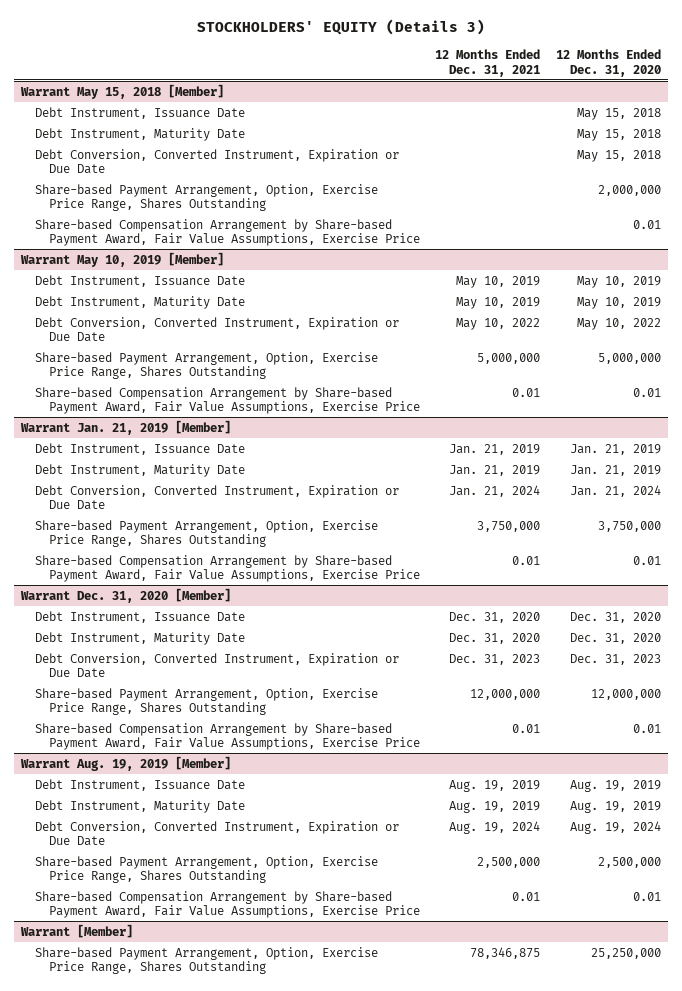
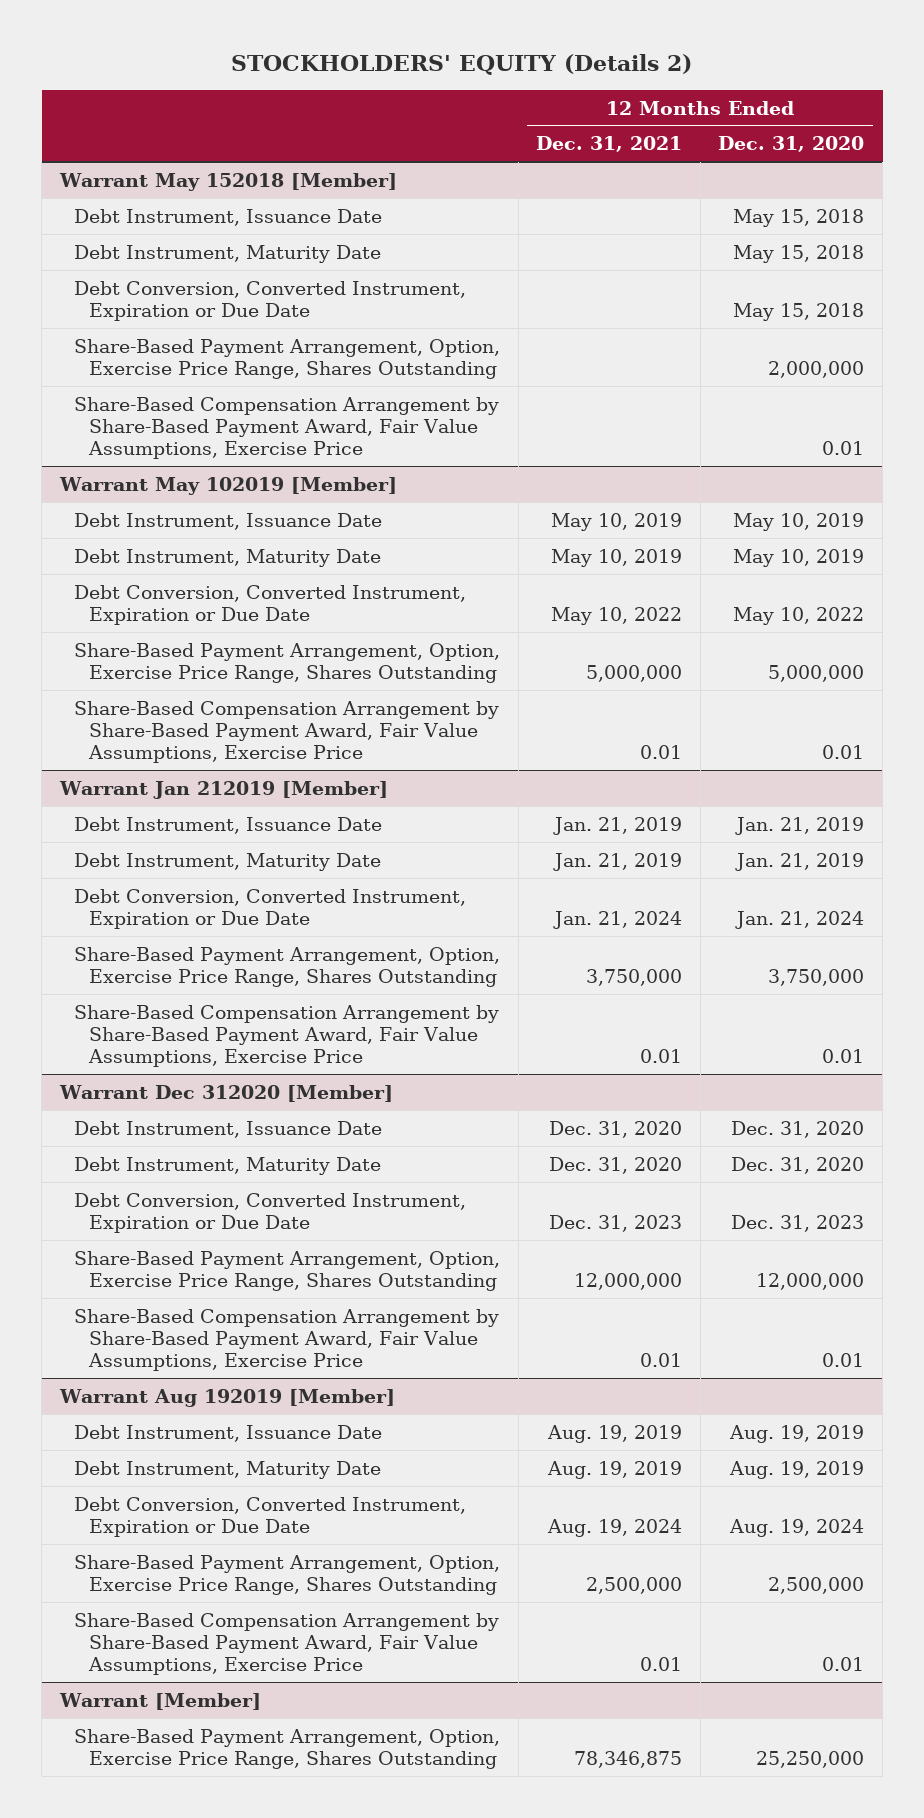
- STOCKHOLDERS' EQUITY (Details 3)
+ STOCKHOLDERS' EQUITY (Details 2)
- Warrant May 15, 2018 [Member]
+ Warrant May 152018 [Member]
- Share-based Payment Arrangement, Option, Exercise Price Range, Shares Outstanding | | 2,000,000
- Share-based Compensation Arrangement by Share-based Payment Award, Fair Value Assumptions, Exercise Price | | 0.01
- Warrant May 10, 2019 [Member]
+ Share-Based Payment Arrangement, Option, Exercise Price Range, Shares Outstanding | | 2,000,000
+ Share-Based Compensation Arrangement by Share-Based Payment Award, Fair Value Assumptions, Exercise Price | | 0.01
+ Warrant May 102019 [Member]
- Share-based Payment Arrangement, Option, Exercise Price Range, Shares Outstanding | 5,000,000 | 5,000,000
- Share-based Compensation Arrangement by Share-based Payment Award, Fair Value Assumptions, Exercise Price | 0.01 | 0.01
- Warrant Jan. 21, 2019 [Member]
+ Share-Based Payment Arrangement, Option, Exercise Price Range, Shares Outstanding | 5,000,000 | 5,000,000
+ Share-Based Compensation Arrangement by Share-Based Payment Award, Fair Value Assumptions, Exercise Price | 0.01 | 0.01
+ Warrant Jan 212019 [Member]
- Share-based Payment Arrangement, Option, Exercise Price Range, Shares Outstanding | 3,750,000 | 3,750,000
- Share-based Compensation Arrangement by Share-based Payment Award, Fair Value Assumptions, Exercise Price | 0.01 | 0.01
- Warrant Dec. 31, 2020 [Member]
+ Share-Based Payment Arrangement, Option, Exercise Price Range, Shares Outstanding | 3,750,000 | 3,750,000
+ Share-Based Compensation Arrangement by Share-Based Payment Award, Fair Value Assumptions, Exercise Price | 0.01 | 0.01
+ Warrant Dec 312020 [Member]
- Share-based Payment Arrangement, Option, Exercise Price Range, Shares Outstanding | 12,000,000 | 12,000,000
- Share-based Compensation Arrangement by Share-based Payment Award, Fair Value Assumptions, Exercise Price | 0.01 | 0.01
- Warrant Aug. 19, 2019 [Member]
+ Share-Based Payment Arrangement, Option, Exercise Price Range, Shares Outstanding | 12,000,000 | 12,000,000
+ Share-Based Compensation Arrangement by Share-Based Payment Award, Fair Value Assumptions, Exercise Price | 0.01 | 0.01
+ Warrant Aug 192019 [Member]
- Share-based Payment Arrangement, Option, Exercise Price Range, Shares Outstanding | 2,500,000 | 2,500,000
- Share-based Compensation Arrangement by Share-based Payment Award, Fair Value Assumptions, Exercise Price | 0.01 | 0.01
+ Share-Based Payment Arrangement, Option, Exercise Price Range, Shares Outstanding | 2,500,000 | 2,500,000
+ Share-Based Compensation Arrangement by Share-Based Payment Award, Fair Value Assumptions, Exercise Price | 0.01 | 0.01
@ Warrant [Member]
- Share-based Payment Arrangement, Option, Exercise Price Range, Shares Outstanding | 78,346,875 | 25,250,000
+ Share-Based Payment Arrangement, Option, Exercise Price Range, Shares Outstanding | 78,346,875 | 25,250,000

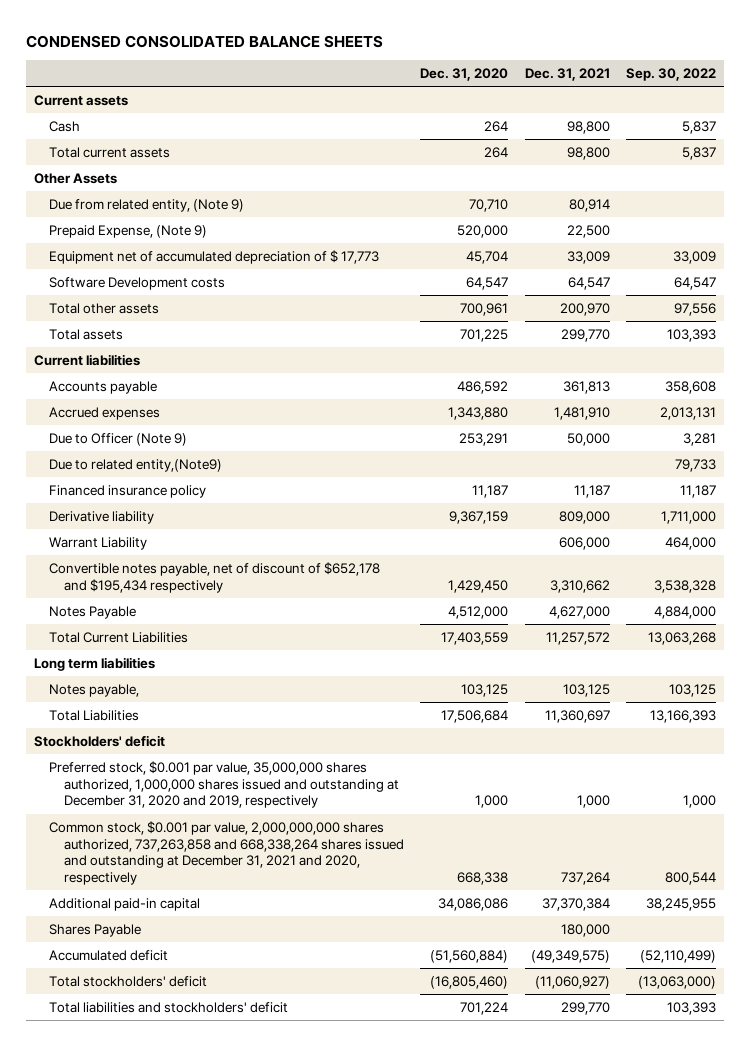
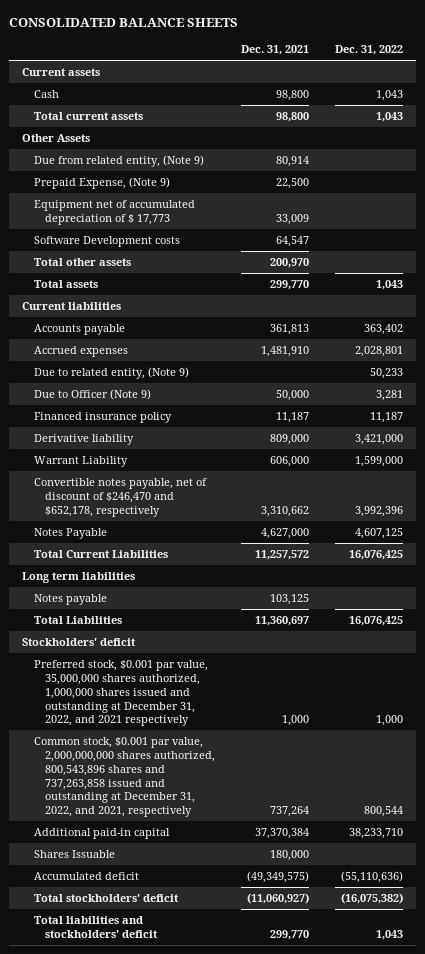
- CONDENSED CONSOLIDATED BALANCE SHEETS
+ CONSOLIDATED BALANCE SHEETS
- | Dec. 31, 2020 | Dec. 31, 2021 | Sep. 30, 2022
+ | Dec. 31, 2021 | Dec. 31, 2022
+ Due to related entity, (Note 9) | | 50,233
- Due to related entity,(Note9) | | | 79,733
- Convertible notes payable, net of discount of $652,178 and $195,434 respectively | 1,429,450 | 3,310,662 | 3,538,328
+ Convertible notes payable, net of discount of $246,470 and $652,178, respectively | 3,310,662 | 3,992,396
- Notes payable, | 103,125 | 103,125 | 103,125
+ Notes payable | 103,125 |
- Preferred stock, $0.001 par value, 35,000,000 shares authorized, 1,000,000 shares issued and outstanding at December 31, 2020 and 2019, respectively | 1,000 | 1,000 | 1,000
- Common stock, $0.001 par value, 2,000,000,000 shares authorized, 737,263,858 and 668,338,264 shares issued and outstanding at December 31, 2021 and 2020, respectively | 668,338 | 737,264 | 800,544
+ Preferred stock, $0.001 par value, 35,000,000 shares authorized, 1,000,000 shares issued and outstanding at December 31, 2022, and 2021 respectively | 1,000 | 1,000
+ Common stock, $0.001 par value, 2,000,000,000 shares authorized, 800,543,896 shares and 737,263,858 issued and outstanding at December 31, 2022, and 2021, respectively | 737,264 | 800,544
- Shares Payable | | 180,000 |
+ Shares Issuable | 180,000 |

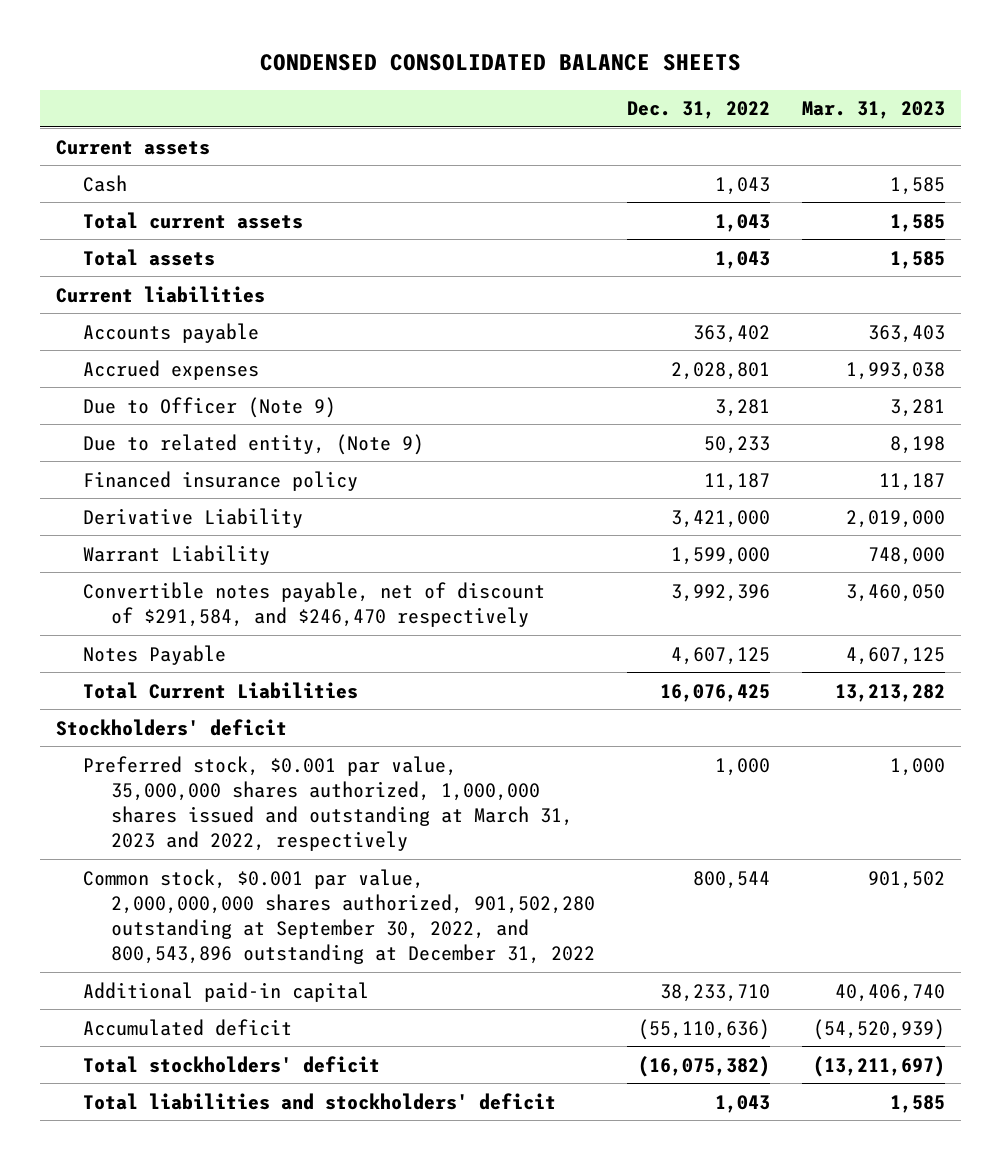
- CONSOLIDATED BALANCE SHEETS
+ CONDENSED CONSOLIDATED BALANCE SHEETS
- | Dec. 31, 2021 | Dec. 31, 2022
+ | Dec. 31, 2022 | Mar. 31, 2023
- Other Assets
- Due from related entity, (Note 9) | 80,914 |
- Prepaid Expense, (Note 9) | 22,500 |
- Equipment net of accumulated depreciation of $ 17,773 | 33,009 |
- Software Development costs | 64,547 |
- Total other assets | 200,970 |
moved down: Due to related entity, (Note 9) | 50,233 | 8,198
- Derivative liability | 809,000 | 3,421,000
+ Derivative Liability | 3,421,000 | 2,019,000
- Convertible notes payable, net of discount of $246,470 and $652,178, respectively | 3,310,662 | 3,992,396
+ Convertible notes payable, net of discount of $291,584, and $246,470 respectively | 3,992,396 | 3,460,050
- Long term liabilities
- Notes payable | 103,125 |
- Total Liabilities | 11,360,697 | 16,076,425
- Preferred stock, $0.001 par value, 35,000,000 shares authorized, 1,000,000 shares issued and outstanding at December 31, 2022, and 2021 respectively | 1,000 | 1,000
- Common stock, $0.001 par value, 2,000,000,000 shares authorized, 800,543,896 shares and 737,263,858 issued and outstanding at December 31, 2022, and 2021, respectively | 737,264 | 800,544
+ Preferred stock, $0.001 par value, 35,000,000 shares authorized, 1,000,000 shares issued and outstanding at March 31, 2023 and 2022, respectively | 1,000 | 1,000
+ Common stock, $0.001 par value, 2,000,000,000 shares authorized, 901,502,280 outstanding at September 30, 2022, and 800,543,896 outstanding at December 31, 2022 | 800,544 | 901,502
- Shares Issuable | 180,000 |

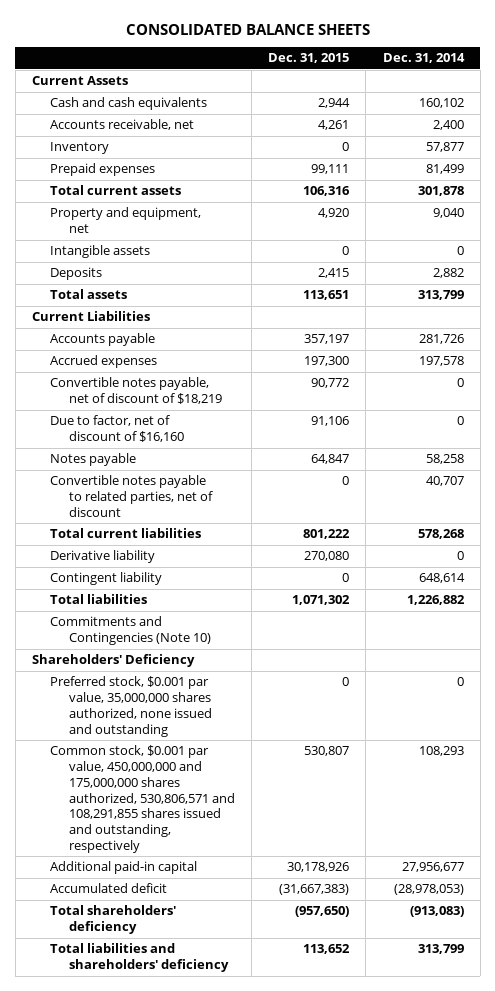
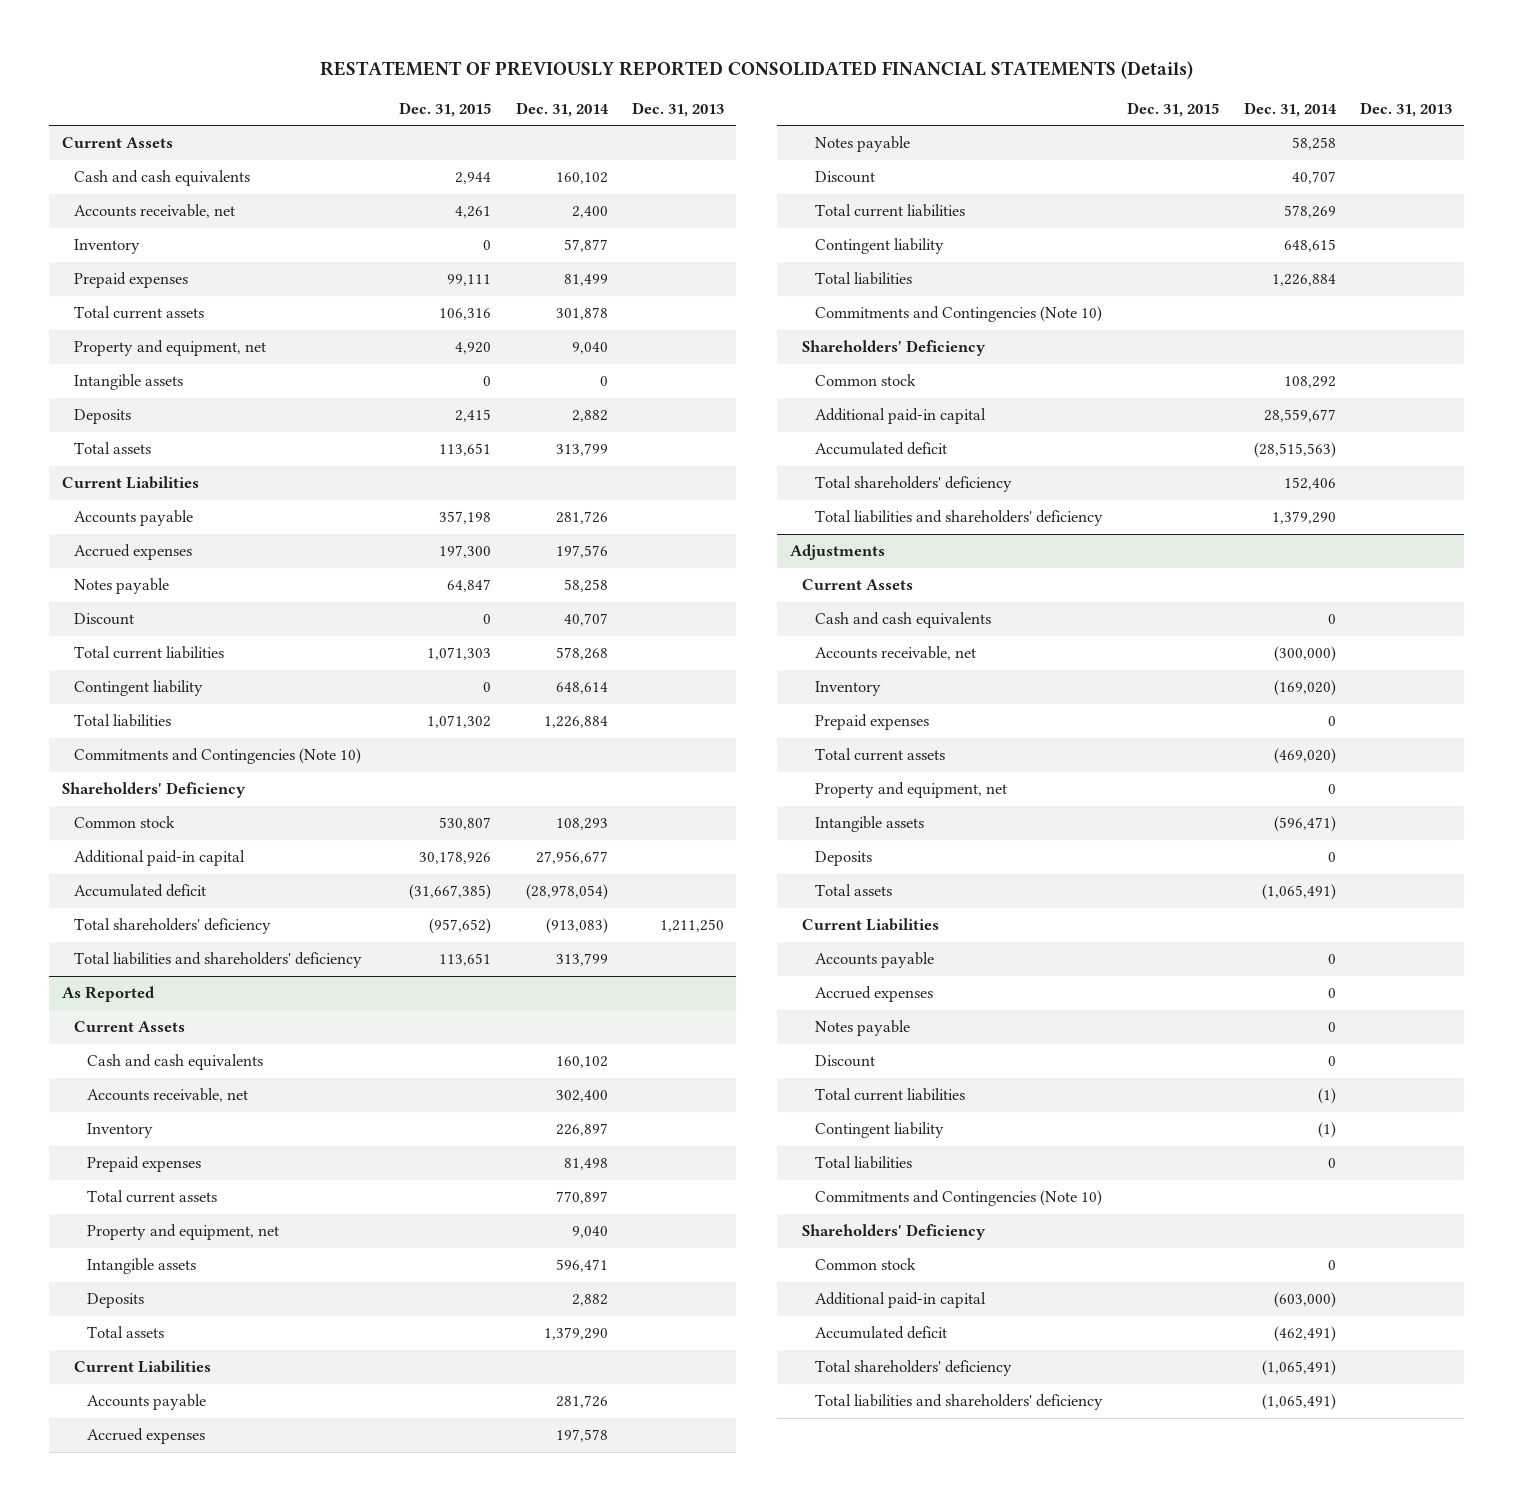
- CONSOLIDATED BALANCE SHEETS
+ RESTATEMENT OF PREVIOUSLY REPORTED CONSOLIDATED FINANCIAL STATEMENTS (Details)
- | Dec. 31, 2015 | Dec. 31, 2014
+ | Dec. 31, 2015 | Dec. 31, 2014 | Dec. 31, 2013
- Accounts payable | 357,197 | 281,726
- Accrued expenses | 197,300 | 197,578
- Convertible notes payable, net of discount of $18,219 | 90,772 | 0
- Due to factor, net of discount of $16,160 | 91,106 | 0
+ Accounts payable | 357,198 | 281,726 |
+ Accrued expenses | 197,300 | 197,576 |
- Convertible notes payable to related parties, net of discount | 0 | 40,707
- Total current liabilities | 801,222 | 578,268
- Derivative liability | 270,080 | 0
+ Discount | 0 | 40,707 |
+ Total current liabilities | 1,071,303 | 578,268 |
- Total liabilities | 1,071,302 | 1,226,882
+ Total liabilities | 1,071,302 | 1,226,884 |
- Preferred stock, $0.001 par value, 35,000,000 shares authorized, none issued and outstanding | 0 | 0
- Common stock, $0.001 par value, 450,000,000 and 175,000,000 shares authorized, 530,806,571 and 108,291,855 shares issued and outstanding, respectively | 530,807 | 108,293
+ Common stock | 530,807 | 108,293 |
- Accumulated deficit | (31,667,383) | (28,978,053)
- Total shareholders' deficiency | (957,650) | (913,083)
- Total liabilities and shareholders' deficiency | 113,652 | 313,799
+ Accumulated deficit | (31,667,385) | (28,978,054) |
+ Total shareholders' deficiency | (957,652) | (913,083) | 1,211,250
+ Total liabilities and shareholders' deficiency | 113,651 | 313,799 |
+ As Reported
+ Current Assets
+ Cash and cash equivalents | | 160,102 |
+ Accounts receivable, net | | 302,400 |
+ Inventory | | 226,897 |
+ Prepaid expenses | | 81,498 |
+ Total current assets | | 770,897 |
+ Property and equipment, net | | 9,040 |
+ Intangible assets | | 596,471 |
+ Deposits | | 2,882 |
+ Total assets | | 1,379,290 |
+ Current Liabilities
+ Accounts payable | | 281,726 |
+ Accrued expenses | | 197,578 |
+ Notes payable | | 58,258 |
+ Discount | | 40,707 |
+ Total current liabilities | | 578,269 |
+ Contingent liability | | 648,615 |
+ Total liabilities | | 1,226,884 |
+ Commitments and Contingencies (Note 10)
+ Shareholders' Deficiency
+ Common stock | | 108,292 |
+ Additional paid-in capital | | 28,559,677 |
+ Accumulated deficit | | (28,515,563) |
+ Total shareholders' deficiency | | 152,406 |
+ Total liabilities and shareholders' deficiency | | 1,379,290 |
+ Adjustments
+ Current Assets
+ Cash and cash equivalents | | 0 |
+ Accounts receivable, net | | (300,000) |
+ Inventory | | (169,020) |
+ Prepaid expenses | | 0 |
+ Total current assets | | (469,020) |
+ Property and equipment, net | | 0 |
+ Intangible assets | | (596,471) |
+ Deposits | | 0 |
+ Total assets | | (1,065,491) |
+ Current Liabilities
+ Accounts payable | | 0 |
+ Accrued expenses | | 0 |
+ Notes payable | | 0 |
+ Discount | | 0 |
+ Total current liabilities | | (1) |
+ Contingent liability | | (1) |
+ Total liabilities | | 0 |
+ Commitments and Contingencies (Note 10)
+ Shareholders' Deficiency
+ Common stock | | 0 |
+ Additional paid-in capital | | (603,000) |
+ Accumulated deficit | | (462,491) |
+ Total shareholders' deficiency | | (1,065,491) |
+ Total liabilities and shareholders' deficiency | | (1,065,491) |

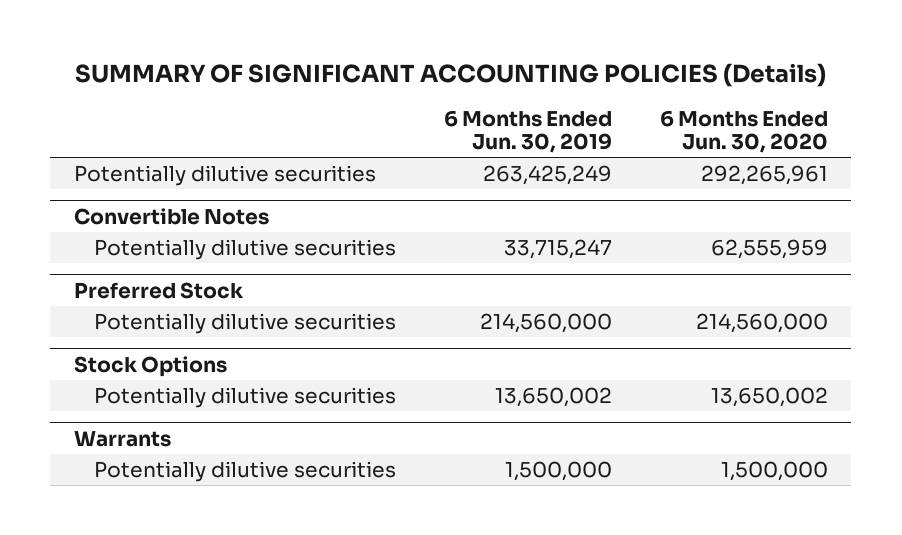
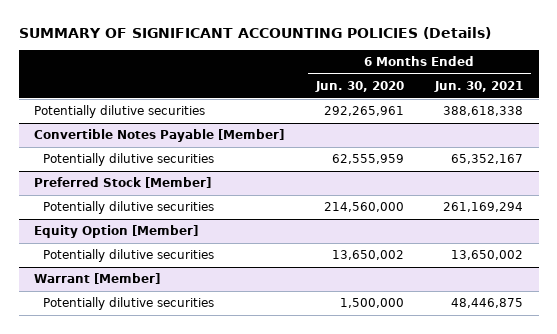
- | 6 Months Ended Jun. 30, 2019 | 6 Months Ended Jun. 30, 2020
+ | 6 Months Ended Jun. 30, 2020 | 6 Months Ended Jun. 30, 2021
- Convertible Notes
+ Convertible Notes Payable [Member]
- Preferred Stock
+ Preferred Stock [Member]
- Stock Options
+ Equity Option [Member]
- Warrants
+ Warrant [Member]

